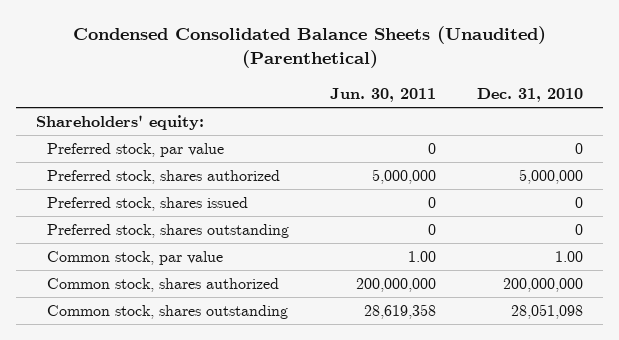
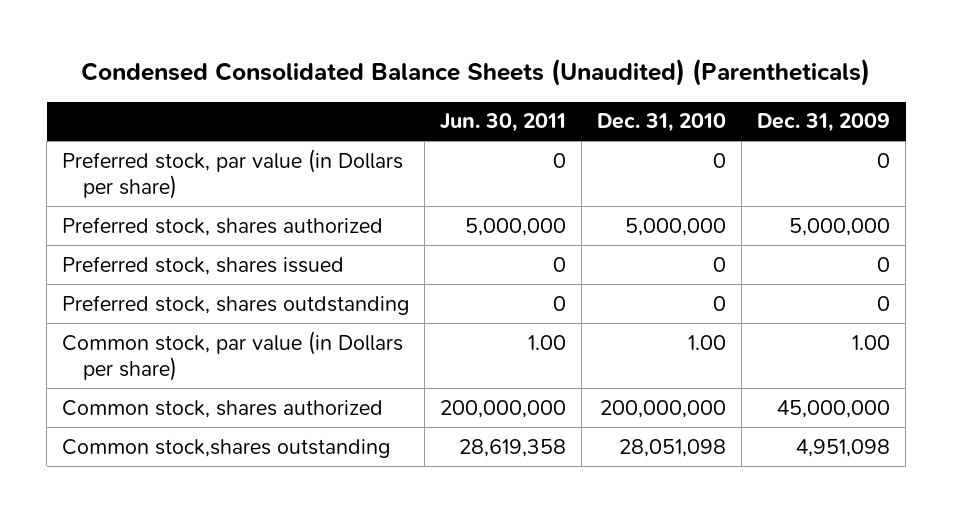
- Condensed Consolidated Balance Sheets (Unaudited) (Parenthetical)
+ Condensed Consolidated Balance Sheets (Unaudited) (Parentheticals)
- | Jun. 30, 2011 | Dec. 31, 2010
+ | Jun. 30, 2011 | Dec. 31, 2010 | Dec. 31, 2009
- Shareholders' equity:
- Preferred stock, par value | 0 | 0
+ Preferred stock, par value (in Dollars per share) | 0 | 0 | 0
- Preferred stock, shares outstanding | 0 | 0
- Common stock, par value | 1.00 | 1.00
+ Preferred stock, shares outdstanding | 0 | 0 | 0
+ Common stock, par value (in Dollars per share) | 1.00 | 1.00 | 1.00
- Common stock, shares outstanding | 28,619,358 | 28,051,098
+ Common stock,shares outstanding | 28,619,358 | 28,051,098 | 4,951,098

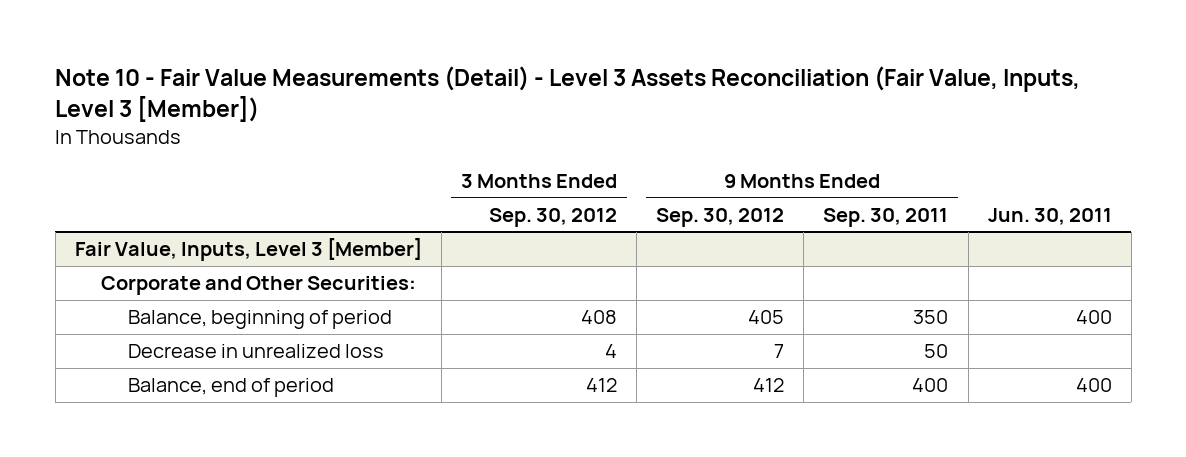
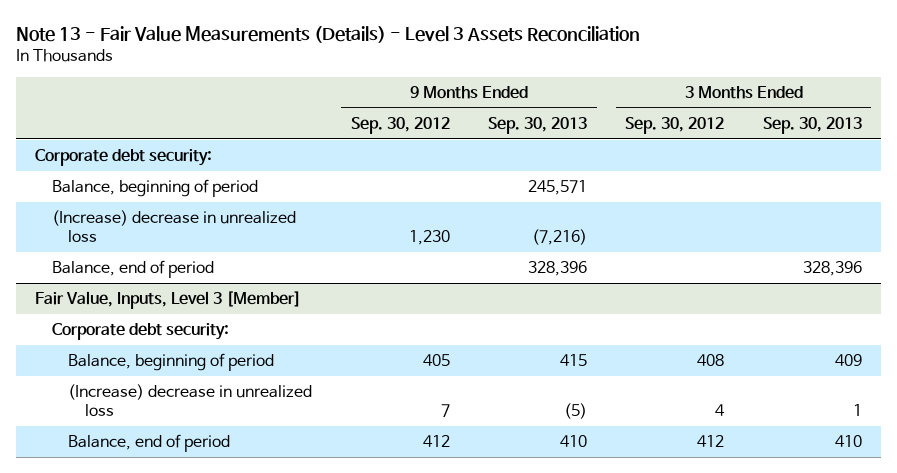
- Note 10 - Fair Value Measurements (Detail) - Level 3 Assets Reconciliation (Fair Value, Inputs, Level 3 [Member])
+ Note 13 - Fair Value Measurements (Details) - Level 3 Assets Reconciliation
- | 3 Months Ended Sep. 30, 2012 | 9 Months Ended Sep. 30, 2012 | 9 Months Ended Sep. 30, 2011 | Jun. 30, 2011
+ | 9 Months Ended Sep. 30, 2012 | 9 Months Ended Sep. 30, 2013 | 3 Months Ended Sep. 30, 2012 | 3 Months Ended Sep. 30, 2013
+ Corporate debt security:
+ Balance, beginning of period | | 245,571 | |
+ (Increase) decrease in unrealized loss | 1,230 | (7,216) | |
+ Balance, end of period | | 328,396 | | 328,396
@ Fair Value, Inputs, Level 3 [Member]
- Corporate and Other Securities:
+ Corporate debt security:
- Decrease in unrealized loss | 4 | 7 | 50 |
+ (Increase) decrease in unrealized loss | 7 | (5) | 4 | 1

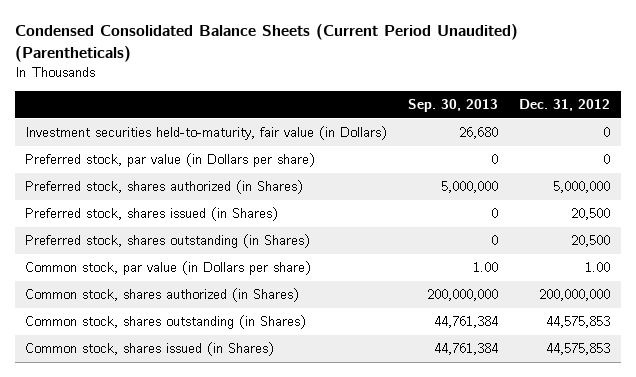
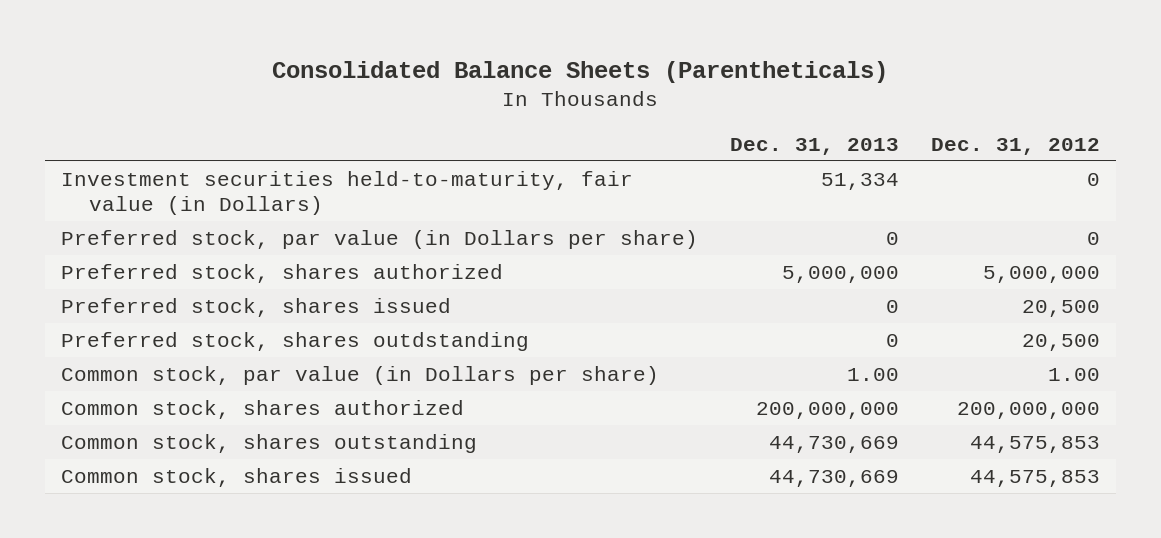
- Condensed Consolidated Balance Sheets (Current Period Unaudited) (Parentheticals)
+ Consolidated Balance Sheets (Parentheticals)
- | Sep. 30, 2013 | Dec. 31, 2012
+ | Dec. 31, 2013 | Dec. 31, 2012
- Preferred stock, shares authorized (in Shares) | 5,000,000 | 5,000,000
- Preferred stock, shares issued (in Shares) | 0 | 20,500
- Preferred stock, shares outstanding (in Shares) | 0 | 20,500
+ Preferred stock, shares authorized | 5,000,000 | 5,000,000
+ Preferred stock, shares issued | 0 | 20,500
+ Preferred stock, shares outdstanding | 0 | 20,500
- Common stock, shares authorized (in Shares) | 200,000,000 | 200,000,000
- Common stock, shares outstanding (in Shares) | 44,761,384 | 44,575,853
- Common stock, shares issued (in Shares) | 44,761,384 | 44,575,853
+ Common stock, shares authorized | 200,000,000 | 200,000,000
+ Common stock, shares outstanding | 44,730,669 | 44,575,853
+ Common stock, shares issued | 44,730,669 | 44,575,853

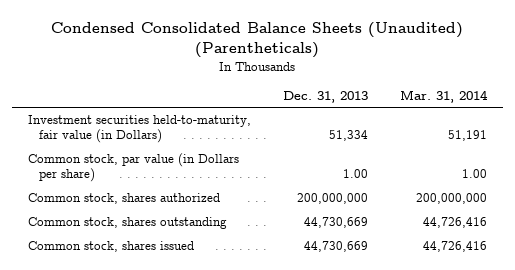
- Consolidated Balance Sheets (Parentheticals)
+ Condensed Consolidated Balance Sheets (Unaudited) (Parentheticals)
- | Dec. 31, 2013 | Dec. 31, 2012
+ | Dec. 31, 2013 | Mar. 31, 2014
- Preferred stock, par value (in Dollars per share) | 0 | 0
- Preferred stock, shares authorized | 5,000,000 | 5,000,000
- Preferred stock, shares issued | 0 | 20,500
- Preferred stock, shares outdstanding | 0 | 20,500

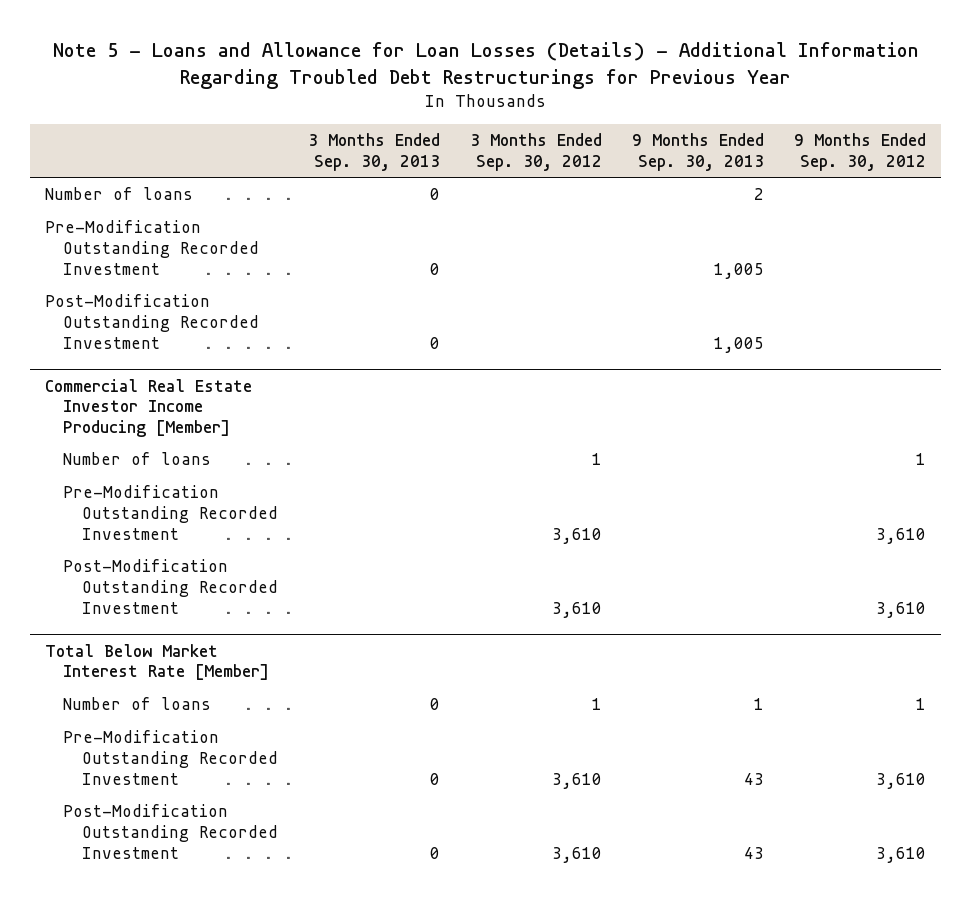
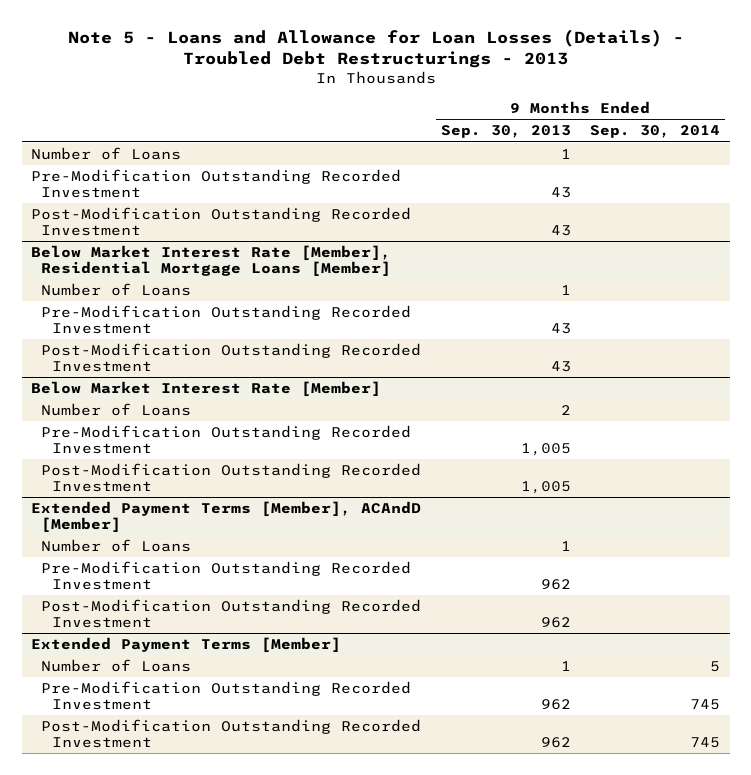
- Note 5 - Loans and Allowance for Loan Losses (Details) - Additional Information Regarding Troubled Debt Restructurings for Previous Year
+ Note 5 - Loans and Allowance for Loan Losses (Details) - Troubled Debt Restructurings - 2013
- | 3 Months Ended Sep. 30, 2013 | 3 Months Ended Sep. 30, 2012 | 9 Months Ended Sep. 30, 2013 | 9 Months Ended Sep. 30, 2012
+ | 9 Months Ended Sep. 30, 2013 | 9 Months Ended Sep. 30, 2014
- Number of loans | 0 | | 2 |
- Pre-Modification Outstanding Recorded Investment | 0 | | 1,005 |
- Post-Modification Outstanding Recorded Investment | 0 | | 1,005 |
- Commercial Real Estate Investor Income Producing [Member]
- Number of loans | | 1 | | 1
- Pre-Modification Outstanding Recorded Investment | | 3,610 | | 3,610
- Post-Modification Outstanding Recorded Investment | | 3,610 | | 3,610
- Total Below Market Interest Rate [Member]
- Number of loans | 0 | 1 | 1 | 1
+ Number of Loans | 1 |
+ Below Market Interest Rate [Member], Residential Mortgage Loans [Member]
+ Number of Loans | 1 |
+ Pre-Modification Outstanding Recorded Investment | 43 |
+ Post-Modification Outstanding Recorded Investment | 43 |
+ Below Market Interest Rate [Member]
+ Number of Loans | 2 |
+ Pre-Modification Outstanding Recorded Investment | 1,005 |
+ Post-Modification Outstanding Recorded Investment | 1,005 |
+ Extended Payment Terms [Member], ACAndD [Member]
+ Number of Loans | 1 |
+ Pre-Modification Outstanding Recorded Investment | 962 |
+ Post-Modification Outstanding Recorded Investment | 962 |
+ Extended Payment Terms [Member]
+ Number of Loans | 1 | 5
+ Pre-Modification Outstanding Recorded Investment | 962 | 745
+ Post-Modification Outstanding Recorded Investment | 962 | 745

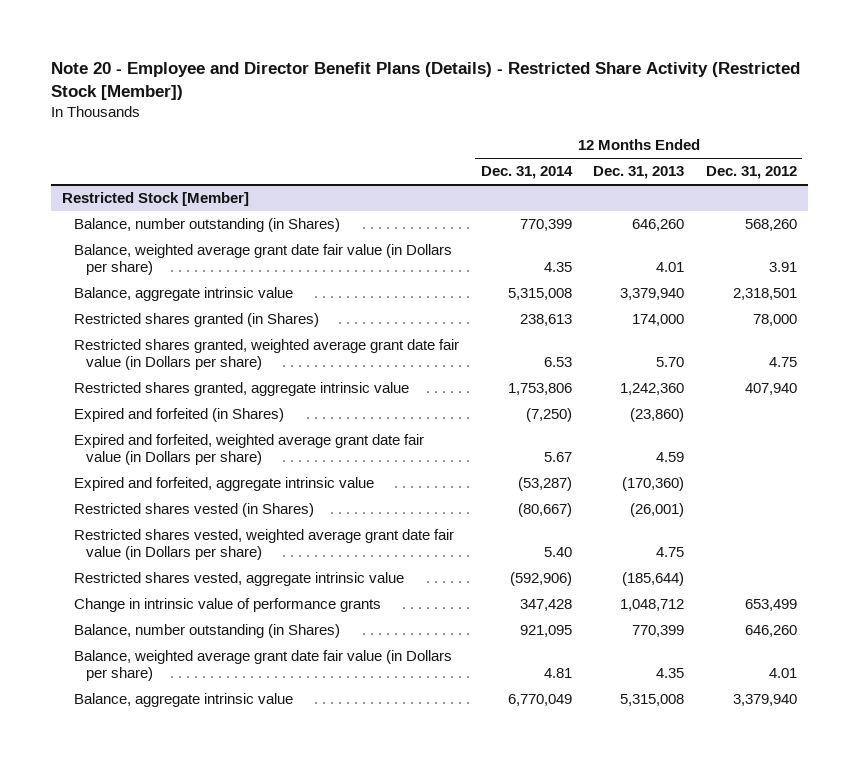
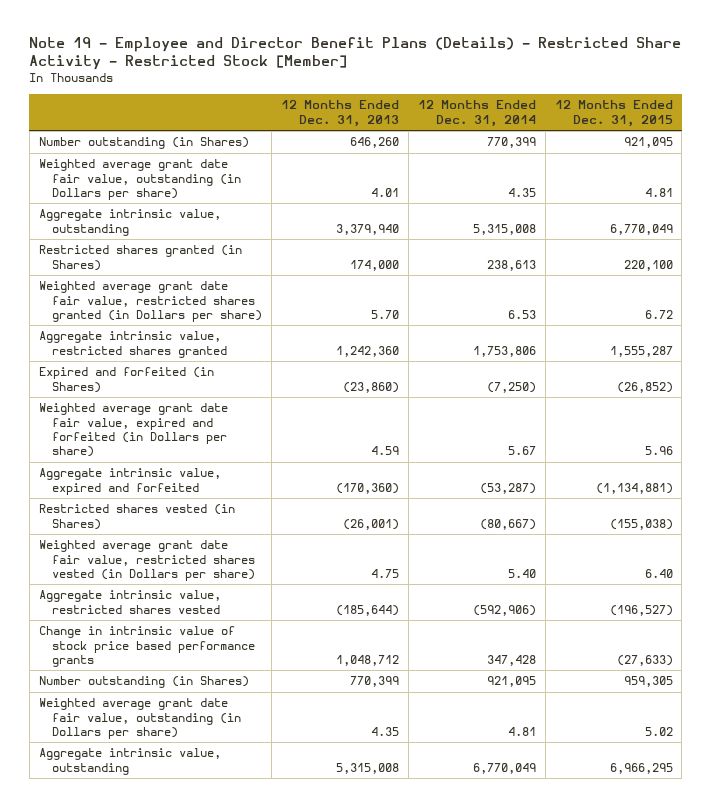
- Note 20 - Employee and Director Benefit Plans (Details) - Restricted Share Activity (Restricted Stock [Member])
+ Note 19 - Employee and Director Benefit Plans (Details) - Restricted Share Activity - Restricted Stock [Member]
- | 12 Months Ended Dec. 31, 2014 | 12 Months Ended Dec. 31, 2013 | 12 Months Ended Dec. 31, 2012
+ | 12 Months Ended Dec. 31, 2013 | 12 Months Ended Dec. 31, 2014 | 12 Months Ended Dec. 31, 2015
- Restricted Stock [Member]
- Balance, number outstanding (in Shares) | 770,399 | 646,260 | 568,260
- Balance, weighted average grant date fair value (in Dollars per share) | 4.35 | 4.01 | 3.91
- Balance, aggregate intrinsic value | 5,315,008 | 3,379,940 | 2,318,501
+ Number outstanding (in Shares) | 646,260 | 770,399 | 921,095
+ Weighted average grant date fair value, outstanding (in Dollars per share) | 4.01 | 4.35 | 4.81
+ Aggregate intrinsic value, outstanding | 3,379,940 | 5,315,008 | 6,770,049
- Restricted shares granted, weighted average grant date fair value (in Dollars per share) | 6.53 | 5.70 | 4.75
- Restricted shares granted, aggregate intrinsic value | 1,753,806 | 1,242,360 | 407,940
+ Weighted average grant date fair value, restricted shares granted (in Dollars per share) | 5.70 | 6.53 | 6.72
+ Aggregate intrinsic value, restricted shares granted | 1,242,360 | 1,753,806 | 1,555,287
- Expired and forfeited, weighted average grant date fair value (in Dollars per share) | 5.67 | 4.59 |
- Expired and forfeited, aggregate intrinsic value | (53,287) | (170,360) |
+ Weighted average grant date fair value, expired and forfeited (in Dollars per share) | 4.59 | 5.67 | 5.96
+ Aggregate intrinsic value, expired and forfeited | (170,360) | (53,287) | (1,134,881)
- Restricted shares vested, weighted average grant date fair value (in Dollars per share) | 5.40 | 4.75 |
- Restricted shares vested, aggregate intrinsic value | (592,906) | (185,644) |
- Change in intrinsic value of performance grants | 347,428 | 1,048,712 | 653,499
- Balance, number outstanding (in Shares) | 921,095 | 770,399 | 646,260
- Balance, weighted average grant date fair value (in Dollars per share) | 4.81 | 4.35 | 4.01
- Balance, aggregate intrinsic value | 6,770,049 | 5,315,008 | 3,379,940
+ Weighted average grant date fair value, restricted shares vested (in Dollars per share) | 4.75 | 5.40 | 6.40
+ Aggregate intrinsic value, restricted shares vested | (185,644) | (592,906) | (196,527)
+ Change in intrinsic value of stock price based performance grants | 1,048,712 | 347,428 | (27,633)
+ Number outstanding (in Shares) | 770,399 | 921,095 | 959,305
+ Weighted average grant date fair value, outstanding (in Dollars per share) | 4.35 | 4.81 | 5.02
+ Aggregate intrinsic value, outstanding | 5,315,008 | 6,770,049 | 6,966,295

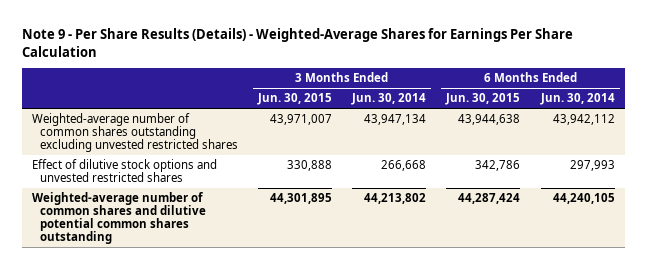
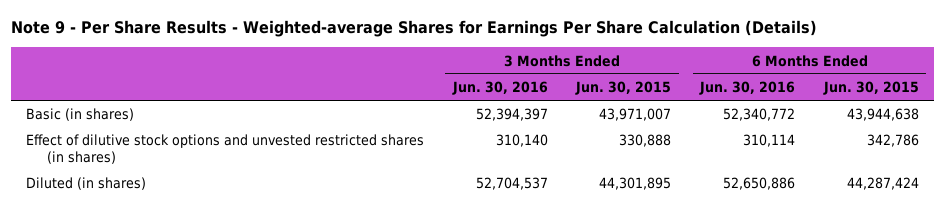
- Note 9 - Per Share Results (Details) - Weighted-Average Shares for Earnings Per Share Calculation
+ Note 9 - Per Share Results - Weighted-average Shares for Earnings Per Share Calculation (Details)
- | 3 Months Ended Jun. 30, 2015 | 3 Months Ended Jun. 30, 2014 | 6 Months Ended Jun. 30, 2015 | 6 Months Ended Jun. 30, 2014
+ | 3 Months Ended Jun. 30, 2016 | 3 Months Ended Jun. 30, 2015 | 6 Months Ended Jun. 30, 2016 | 6 Months Ended Jun. 30, 2015
- Weighted-average number of common shares outstanding excluding unvested restricted shares | 43,971,007 | 43,947,134 | 43,944,638 | 43,942,112
- Effect of dilutive stock options and unvested restricted shares | 330,888 | 266,668 | 342,786 | 297,993
- Weighted-average number of common shares and dilutive potential common shares outstanding | 44,301,895 | 44,213,802 | 44,287,424 | 44,240,105
+ Basic (in shares) | 52,394,397 | 43,971,007 | 52,340,772 | 43,944,638
+ Effect of dilutive stock options and unvested restricted shares (in shares) | 310,140 | 330,888 | 310,114 | 342,786
+ Diluted (in shares) | 52,704,537 | 44,301,895 | 52,650,886 | 44,287,424

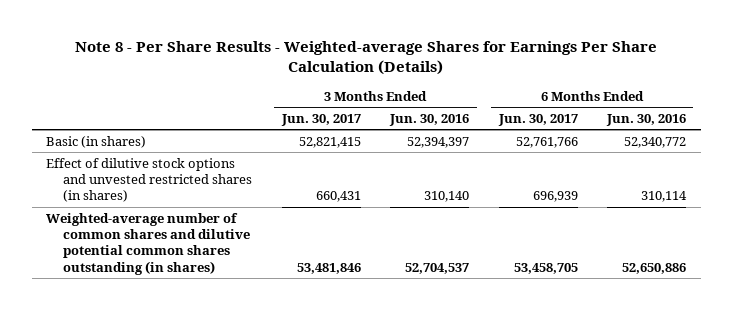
- Note 9 - Per Share Results - Weighted-average Shares for Earnings Per Share Calculation (Details)
+ Note 8 - Per Share Results - Weighted-average Shares for Earnings Per Share Calculation (Details)
- | 3 Months Ended Jun. 30, 2016 | 3 Months Ended Jun. 30, 2015 | 6 Months Ended Jun. 30, 2016 | 6 Months Ended Jun. 30, 2015
+ | 3 Months Ended Jun. 30, 2017 | 3 Months Ended Jun. 30, 2016 | 6 Months Ended Jun. 30, 2017 | 6 Months Ended Jun. 30, 2016
- Diluted (in shares) | 52,704,537 | 44,301,895 | 52,650,886 | 44,287,424
+ Weighted-average number of common shares and dilutive potential common shares outstanding (in shares) | 53,481,846 | 52,704,537 | 53,458,705 | 52,650,886

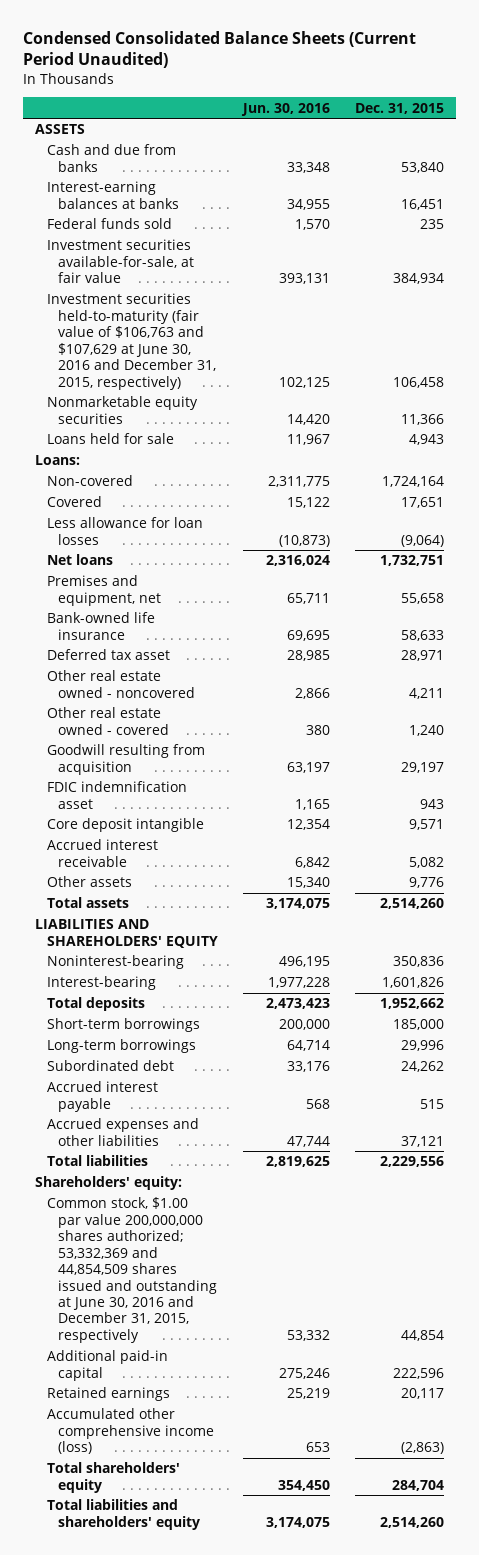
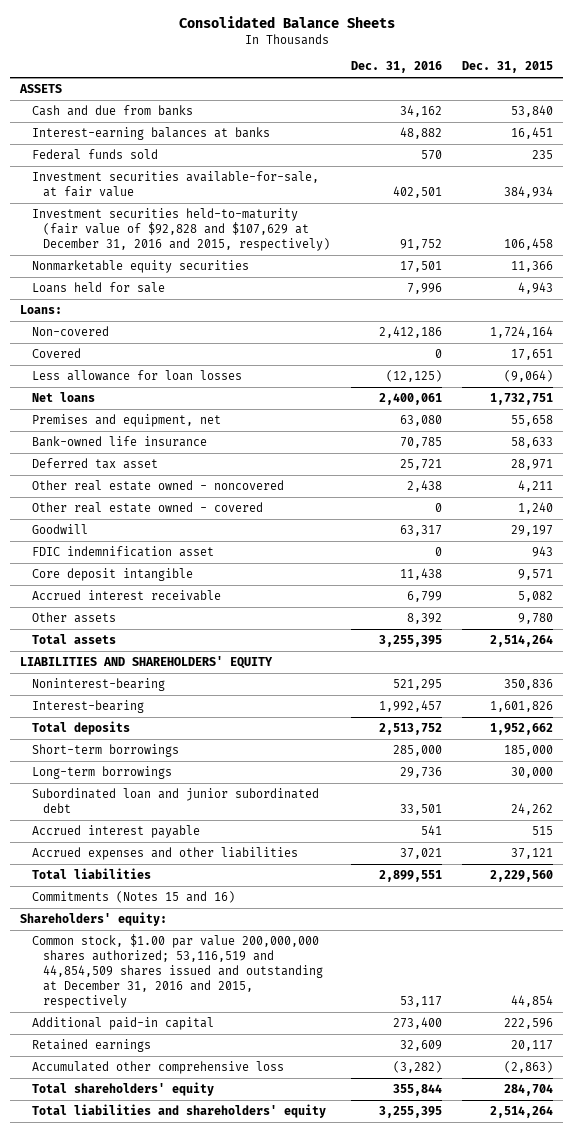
- Condensed Consolidated Balance Sheets (Current Period Unaudited)
+ Consolidated Balance Sheets
- | Jun. 30, 2016 | Dec. 31, 2015
+ | Dec. 31, 2016 | Dec. 31, 2015
- Investment securities held-to-maturity (fair value of $106,763 and $107,629 at June 30, 2016 and December 31, 2015, respectively) | 102,125 | 106,458
+ Investment securities held-to-maturity (fair value of $92,828 and $107,629 at December 31, 2016 and 2015, respectively) | 91,752 | 106,458
- Goodwill resulting from acquisition | 63,197 | 29,197
+ Goodwill | 63,317 | 29,197
- Other assets | 15,340 | 9,776
- Total assets | 3,174,075 | 2,514,260
+ Other assets | 8,392 | 9,780
+ Total assets | 3,255,395 | 2,514,264
- Long-term borrowings | 64,714 | 29,996
- Subordinated debt | 33,176 | 24,262
+ Long-term borrowings | 29,736 | 30,000
+ Subordinated loan and junior subordinated debt | 33,501 | 24,262
- Total liabilities | 2,819,625 | 2,229,556
+ Total liabilities | 2,899,551 | 2,229,560
+ Commitments (Notes 15 and 16)
- Common stock, $1.00 par value 200,000,000 shares authorized; 53,332,369 and 44,854,509 shares issued and outstanding at June 30, 2016 and December 31, 2015, respectively | 53,332 | 44,854
+ Common stock, $1.00 par value 200,000,000 shares authorized; 53,116,519 and 44,854,509 shares issued and outstanding at December 31, 2016 and 2015, respectively | 53,117 | 44,854
- Accumulated other comprehensive income (loss) | 653 | (2,863)
+ Accumulated other comprehensive loss | (3,282) | (2,863)
- Total liabilities and shareholders' equity | 3,174,075 | 2,514,260
+ Total liabilities and shareholders' equity | 3,255,395 | 2,514,264

